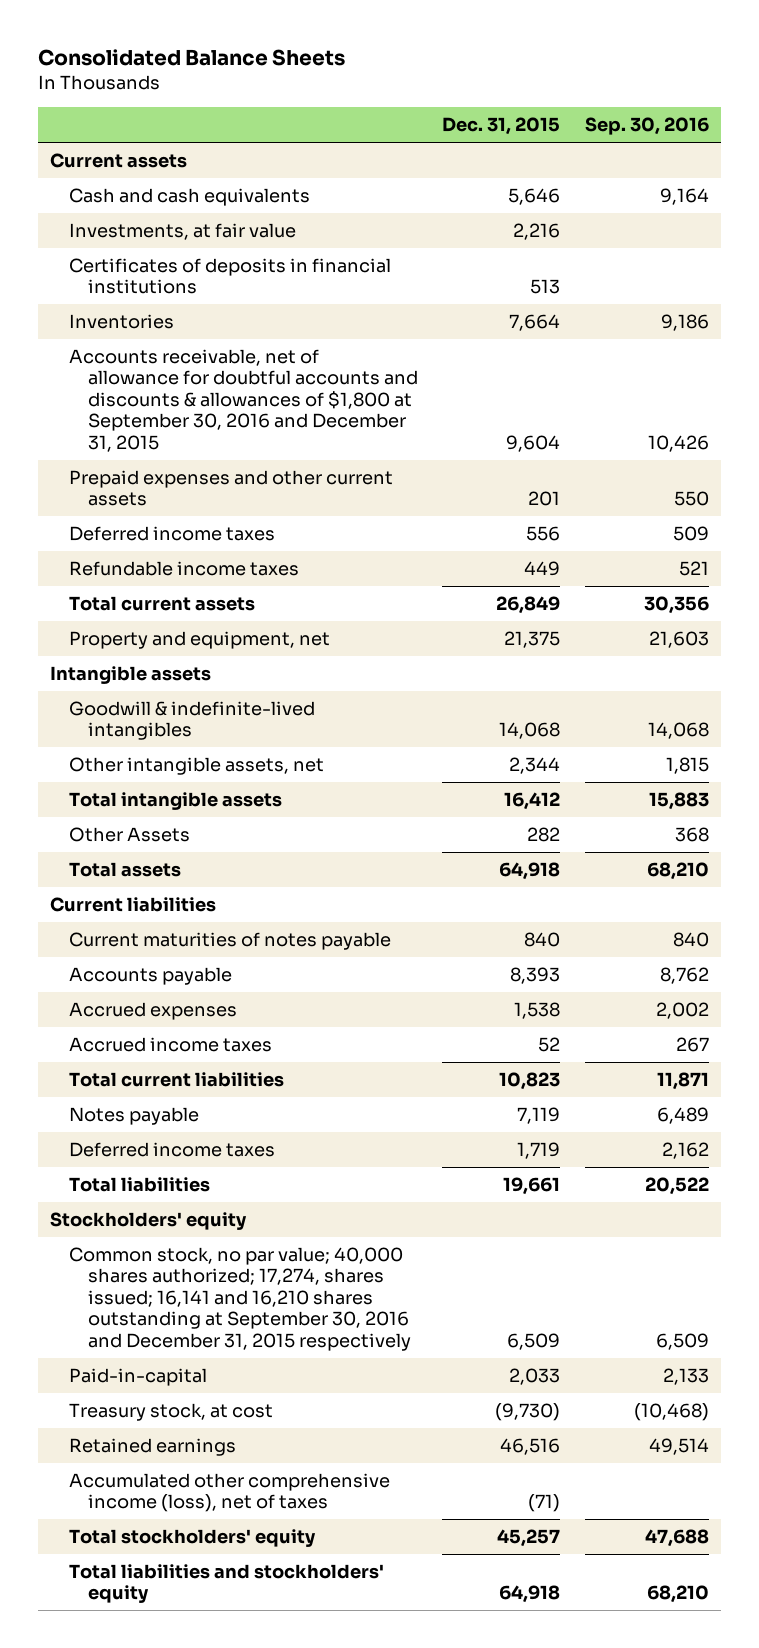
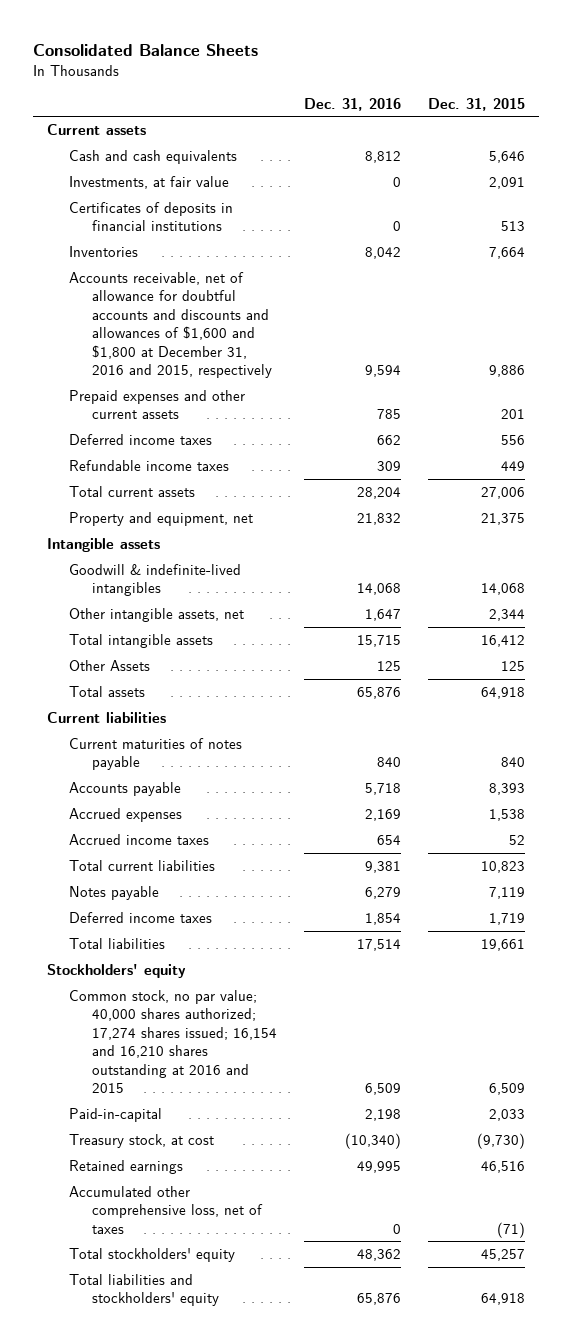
- | Dec. 31, 2015 | Sep. 30, 2016
+ | Dec. 31, 2016 | Dec. 31, 2015
- Investments, at fair value | 2,216 |
+ Investments, at fair value | 0 | 2,091
- Accounts receivable, net of allowance for doubtful accounts and discounts & allowances of $1,800 at September 30, 2016 and December 31, 2015 | 9,604 | 10,426
+ Accounts receivable, net of allowance for doubtful accounts and discounts and allowances of $1,600 and $1,800 at December 31, 2016 and 2015, respectively | 9,594 | 9,886
- Total current assets | 26,849 | 30,356
+ Total current assets | 28,204 | 27,006
- Other Assets | 282 | 368
+ Other Assets | 125 | 125
- Common stock, no par value; 40,000 shares authorized; 17,274, shares issued; 16,141 and 16,210 shares outstanding at September 30, 2016 and December 31, 2015 respectively | 6,509 | 6,509
+ Common stock, no par value; 40,000 shares authorized; 17,274 shares issued; 16,154 and 16,210 shares outstanding at 2016 and 2015 | 6,509 | 6,509
- Accumulated other comprehensive income (loss), net of taxes | (71) |
+ Accumulated other comprehensive loss, net of taxes | 0 | (71)

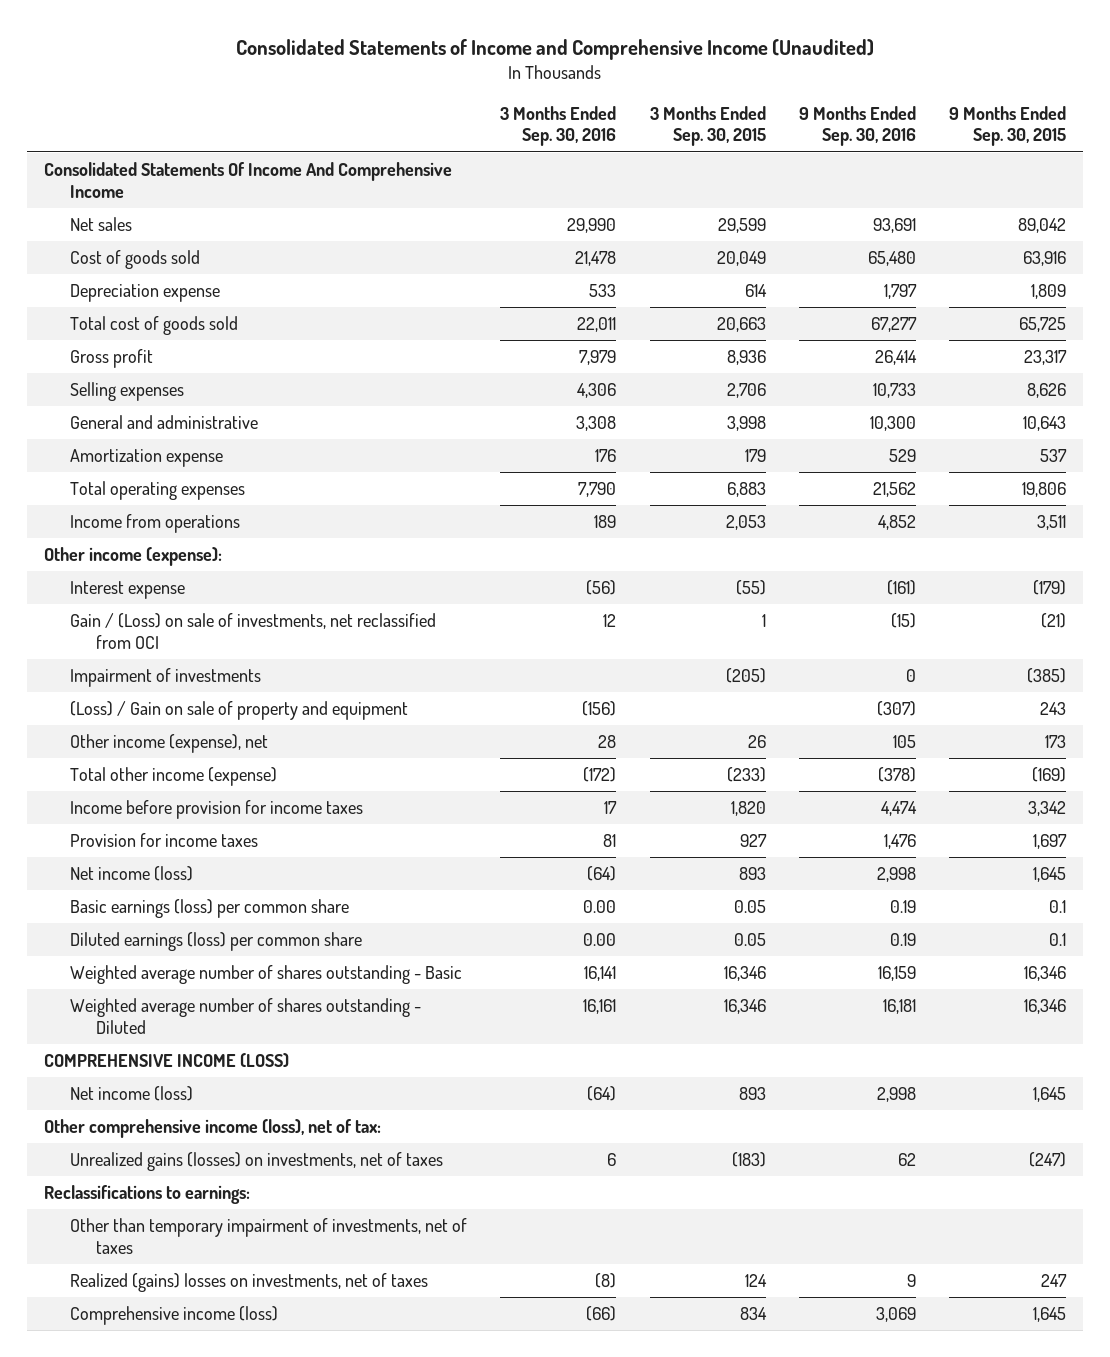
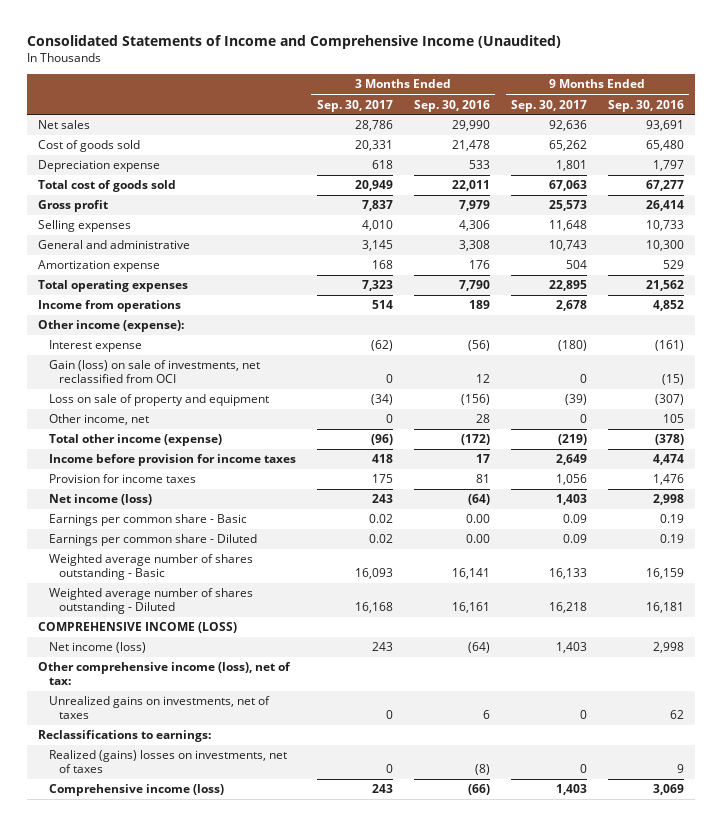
- | 3 Months Ended Sep. 30, 2016 | 3 Months Ended Sep. 30, 2015 | 9 Months Ended Sep. 30, 2016 | 9 Months Ended Sep. 30, 2015
+ | 3 Months Ended Sep. 30, 2017 | 3 Months Ended Sep. 30, 2016 | 9 Months Ended Sep. 30, 2017 | 9 Months Ended Sep. 30, 2016
- Consolidated Statements Of Income And Comprehensive Income
- Gain / (Loss) on sale of investments, net reclassified from OCI | 12 | 1 | (15) | (21)
- Impairment of investments | | (205) | 0 | (385)
- (Loss) / Gain on sale of property and equipment | (156) | | (307) | 243
- Other income (expense), net | 28 | 26 | 105 | 173
+ Gain (loss) on sale of investments, net reclassified from OCI | 0 | 12 | 0 | (15)
+ Loss on sale of property and equipment | (34) | (156) | (39) | (307)
+ Other income, net | 0 | 28 | 0 | 105
- Basic earnings (loss) per common share | 0.00 | 0.05 | 0.19 | 0.1
- Diluted earnings (loss) per common share | 0.00 | 0.05 | 0.19 | 0.1
+ Earnings per common share - Basic | 0.02 | 0.00 | 0.09 | 0.19
+ Earnings per common share - Diluted | 0.02 | 0.00 | 0.09 | 0.19
- Unrealized gains (losses) on investments, net of taxes | 6 | (183) | 62 | (247)
+ Unrealized gains on investments, net of taxes | 0 | 6 | 0 | 62
- Other than temporary impairment of investments, net of taxes

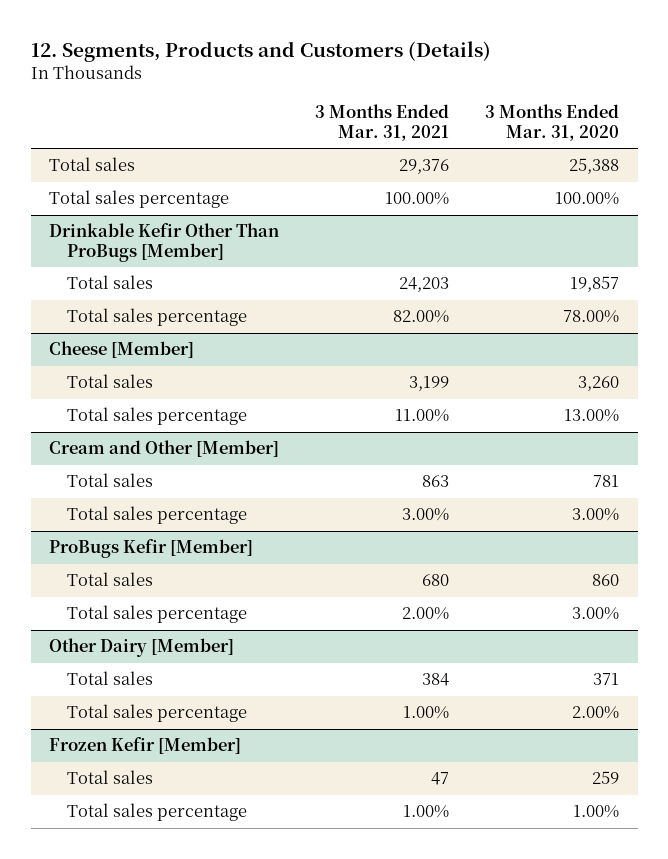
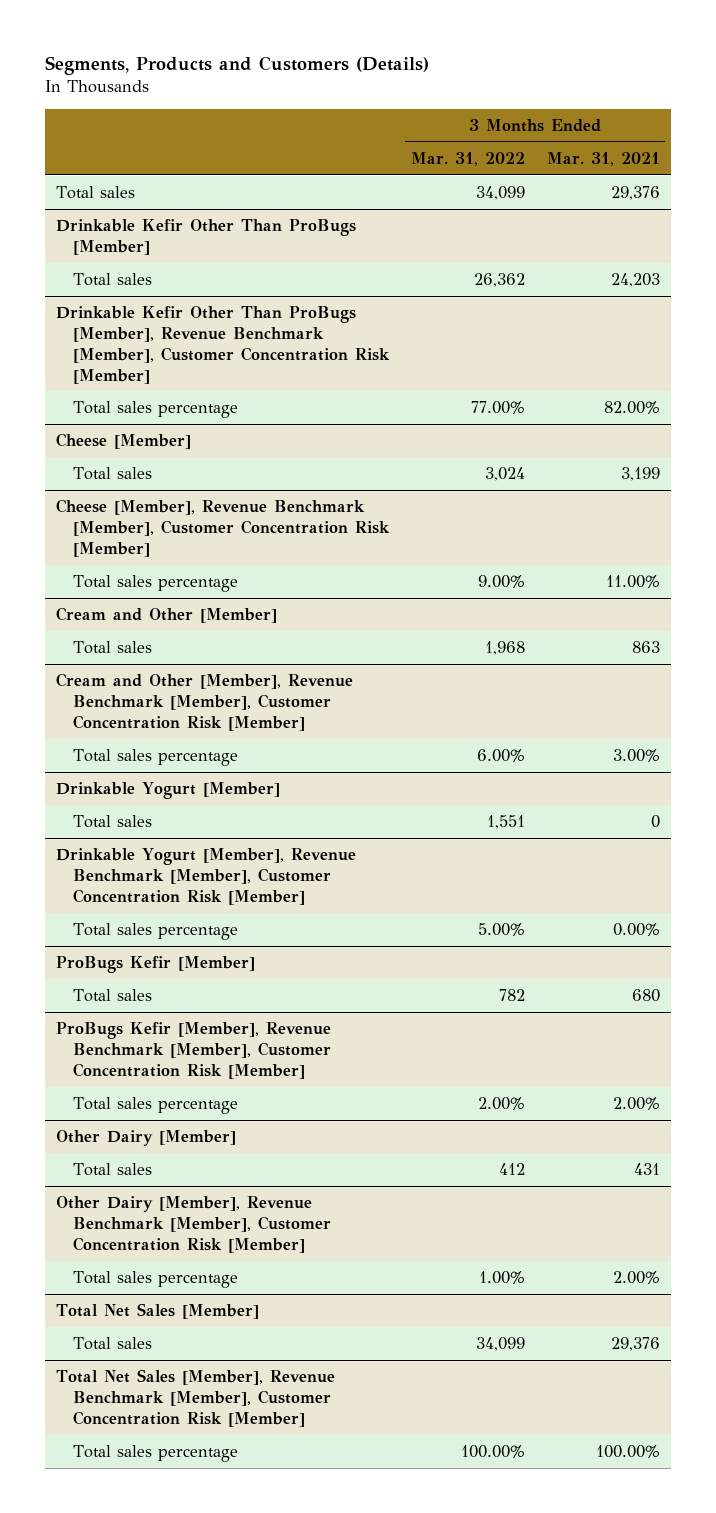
- 12. Segments, Products and Customers (Details)
+ Segments, Products and Customers (Details)
- | 3 Months Ended Mar. 31, 2021 | 3 Months Ended Mar. 31, 2020
+ | 3 Months Ended Mar. 31, 2022 | 3 Months Ended Mar. 31, 2021
- Total sales percentage | 100.00% | 100.00%
+ Drinkable Kefir Other Than ProBugs [Member], Revenue Benchmark [Member], Customer Concentration Risk [Member]
+ Cheese [Member], Revenue Benchmark [Member], Customer Concentration Risk [Member]
+ Cream and Other [Member], Revenue Benchmark [Member], Customer Concentration Risk [Member]
+ Drinkable Yogurt [Member]
+ Total sales | 1,551 | 0
+ Drinkable Yogurt [Member], Revenue Benchmark [Member], Customer Concentration Risk [Member]
+ Total sales percentage | 5.00% | 0.00%
+ ProBugs Kefir [Member], Revenue Benchmark [Member], Customer Concentration Risk [Member]
@ Other Dairy [Member]
- Total sales | 384 | 371
- Total sales percentage | 1.00% | 2.00%
- Frozen Kefir [Member]
- Total sales | 47 | 259
- Total sales percentage | 1.00% | 1.00%
@ Other Dairy [Member]
+ Total sales | 412 | 431
+ Other Dairy [Member], Revenue Benchmark [Member], Customer Concentration Risk [Member]
+ Total sales percentage | 1.00% | 2.00%
+ Total Net Sales [Member]
+ Total sales | 34,099 | 29,376
+ Total Net Sales [Member], Revenue Benchmark [Member], Customer Concentration Risk [Member]
+ Total sales percentage | 100.00% | 100.00%

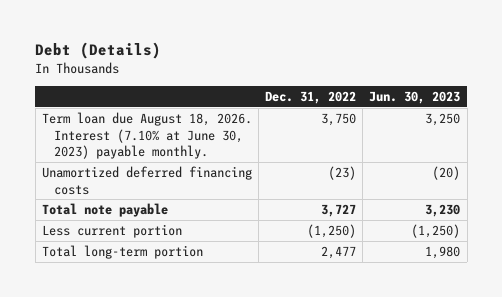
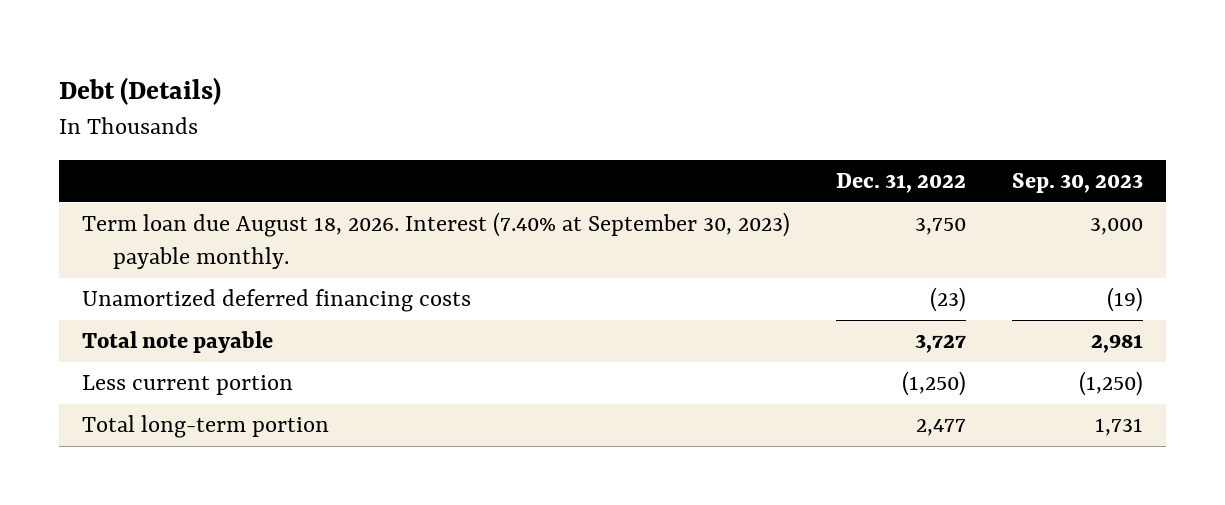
- | Dec. 31, 2022 | Jun. 30, 2023
+ | Dec. 31, 2022 | Sep. 30, 2023
- Term loan due August 18, 2026. Interest (7.10% at June 30, 2023) payable monthly. | 3,750 | 3,250
+ Term loan due August 18, 2026. Interest (7.40% at September 30, 2023) payable monthly. | 3,750 | 3,000

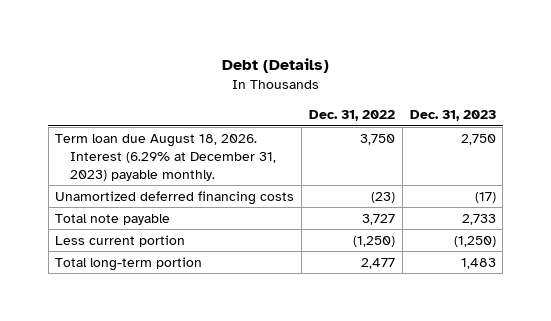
- | Dec. 31, 2022 | Sep. 30, 2023
+ | Dec. 31, 2022 | Dec. 31, 2023
- Term loan due August 18, 2026. Interest (7.40% at September 30, 2023) payable monthly. | 3,750 | 3,000
+ Term loan due August 18, 2026. Interest (6.29% at December 31, 2023) payable monthly. | 3,750 | 2,750

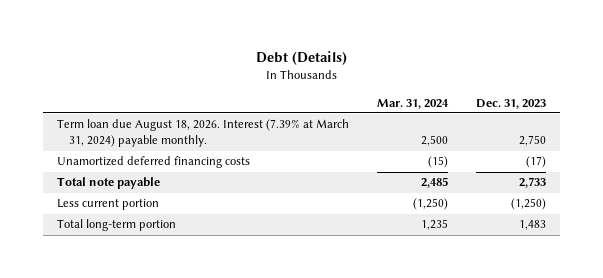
- | Dec. 31, 2022 | Dec. 31, 2023
+ | Mar. 31, 2024 | Dec. 31, 2023
- Term loan due August 18, 2026. Interest (6.29% at December 31, 2023) payable monthly. | 3,750 | 2,750
+ Term loan due August 18, 2026. Interest (7.39% at March 31, 2024) payable monthly. | 2,500 | 2,750

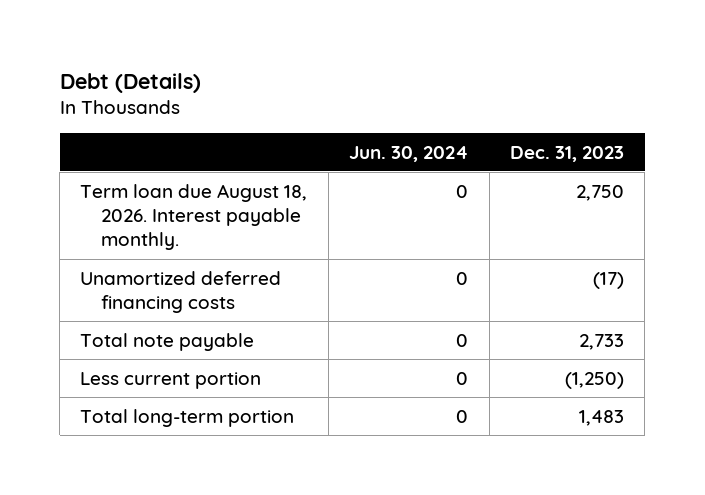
- | Mar. 31, 2024 | Dec. 31, 2023
+ | Jun. 30, 2024 | Dec. 31, 2023
- Term loan due August 18, 2026. Interest (7.39% at March 31, 2024) payable monthly. | 2,500 | 2,750
+ Term loan due August 18, 2026. Interest payable monthly. | 0 | 2,750

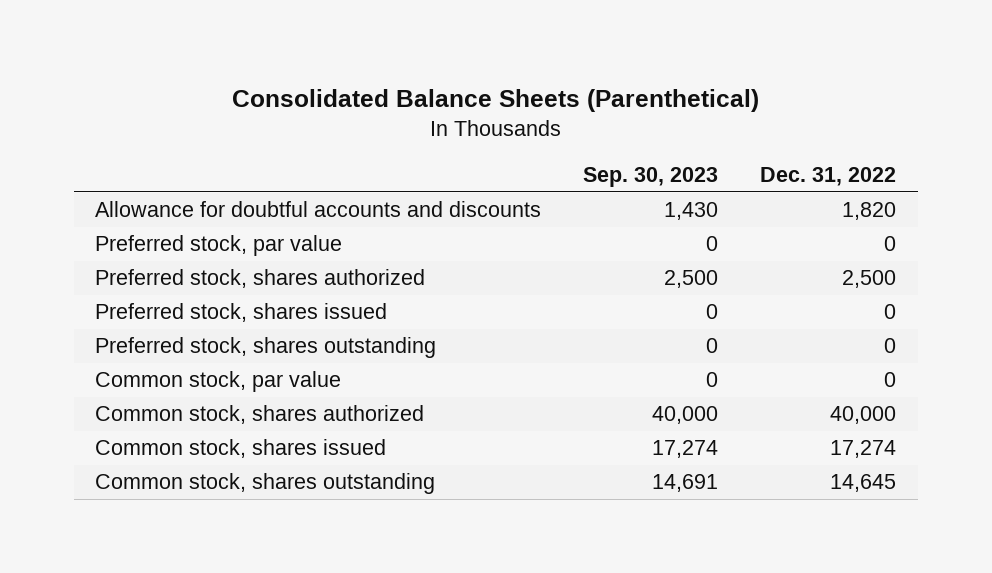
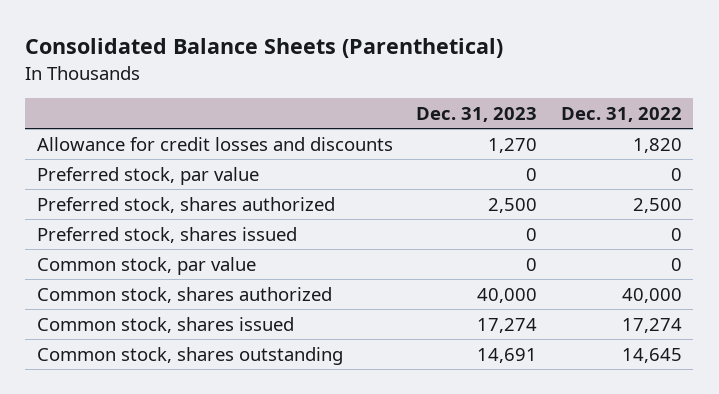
- | Sep. 30, 2023 | Dec. 31, 2022
+ | Dec. 31, 2023 | Dec. 31, 2022
- Allowance for doubtful accounts and discounts | 1,430 | 1,820
+ Allowance for credit losses and discounts | 1,270 | 1,820
- Preferred stock, shares outstanding | 0 | 0

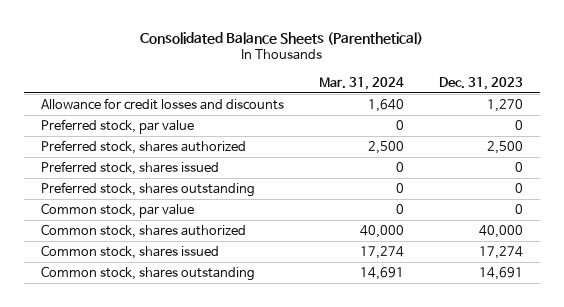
- | Dec. 31, 2023 | Dec. 31, 2022
+ | Mar. 31, 2024 | Dec. 31, 2023
+ Preferred stock, shares outstanding | 0 | 0

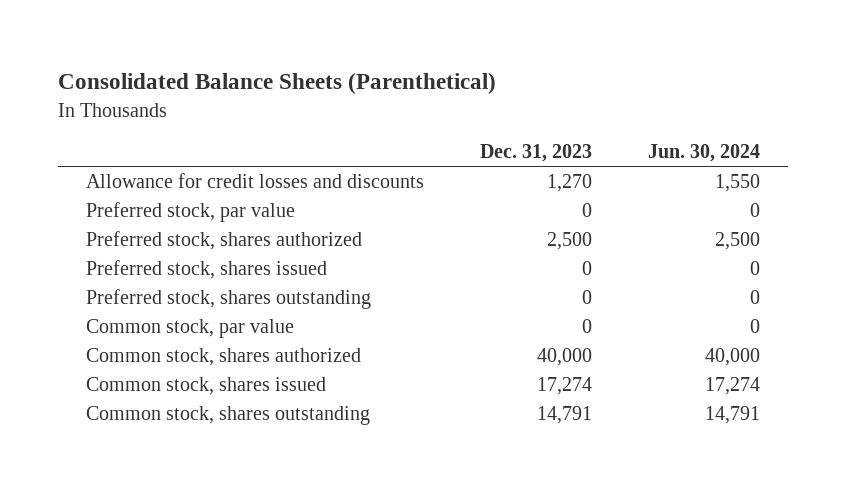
- | Mar. 31, 2024 | Dec. 31, 2023
+ | Dec. 31, 2023 | Jun. 30, 2024
- Common stock, shares outstanding | 14,691 | 14,691
+ Common stock, shares outstanding | 14,791 | 14,791

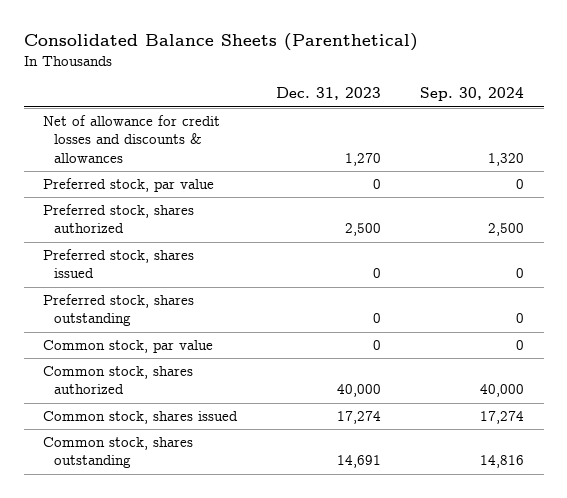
- | Dec. 31, 2023 | Jun. 30, 2024
+ | Dec. 31, 2023 | Sep. 30, 2024
- Allowance for credit losses and discounts | 1,270 | 1,550
+ Net of allowance for credit losses and discounts & allowances | 1,270 | 1,320
- Common stock, shares outstanding | 14,791 | 14,791
+ Common stock, shares outstanding | 14,691 | 14,816

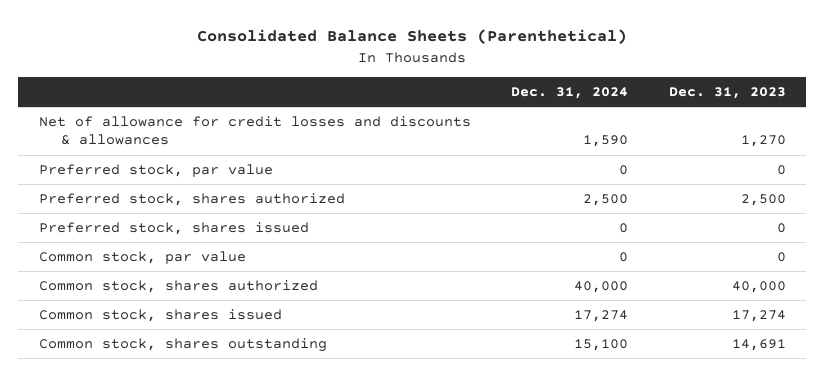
- | Dec. 31, 2023 | Sep. 30, 2024
+ | Dec. 31, 2024 | Dec. 31, 2023
- Preferred stock, shares outstanding | 0 | 0

